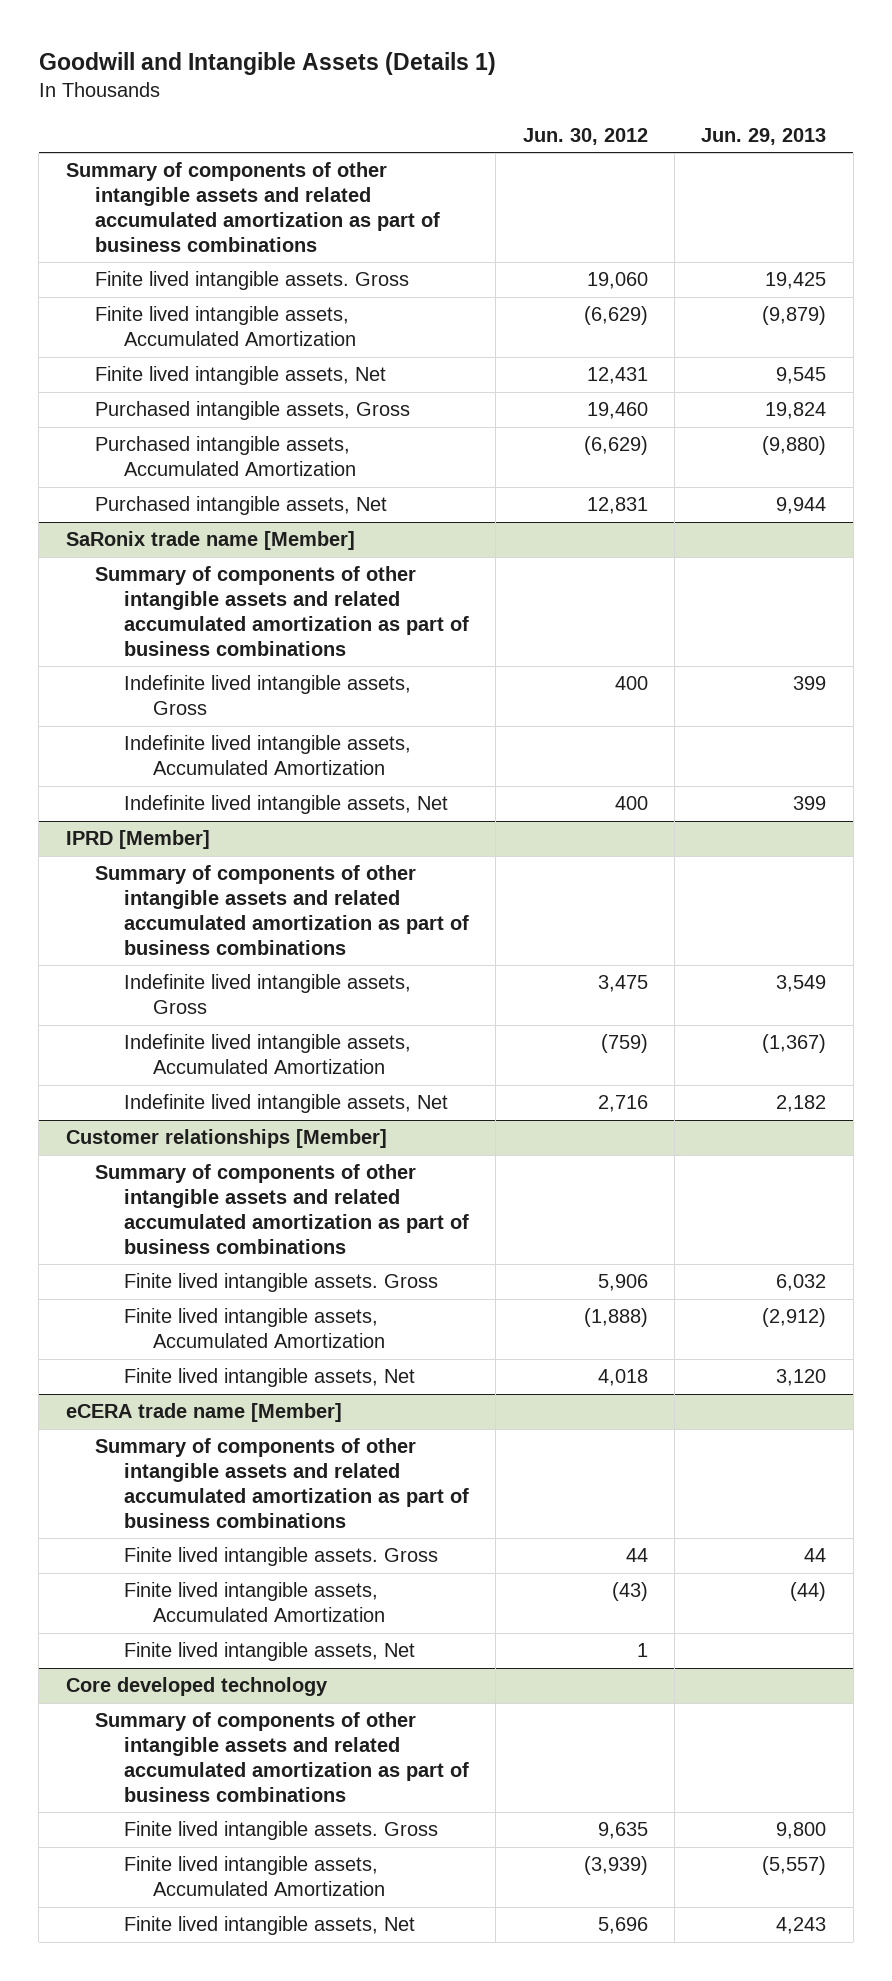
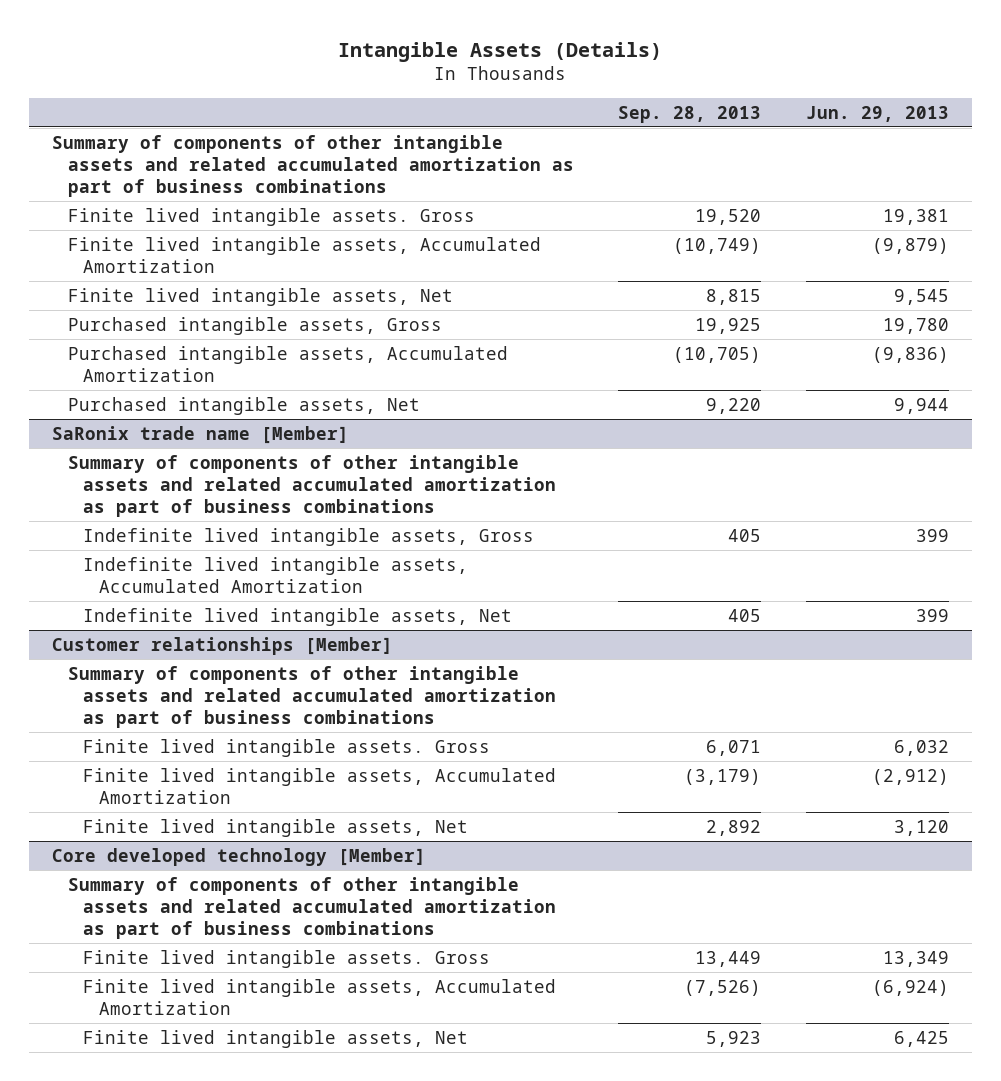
- Goodwill and Intangible Assets (Details 1)
+ Intangible Assets (Details)
- | Jun. 30, 2012 | Jun. 29, 2013
+ | Sep. 28, 2013 | Jun. 29, 2013
- Finite lived intangible assets. Gross | 19,060 | 19,425
+ Finite lived intangible assets. Gross | 19,520 | 19,381
- Purchased intangible assets, Gross | 19,460 | 19,824
- Purchased intangible assets, Accumulated Amortization | (6,629) | (9,880)
+ Purchased intangible assets, Gross | 19,925 | 19,780
+ Purchased intangible assets, Accumulated Amortization | (10,705) | (9,836)
- IPRD [Member]
- Summary of components of other intangible assets and related accumulated amortization as part of business combinations
- Indefinite lived intangible assets, Gross | 3,475 | 3,549
- Indefinite lived intangible assets, Accumulated Amortization | (759) | (1,367)
- Indefinite lived intangible assets, Net | 2,716 | 2,182
- eCERA trade name [Member]
- Summary of components of other intangible assets and related accumulated amortization as part of business combinations
- Finite lived intangible assets. Gross | 44 | 44
- Finite lived intangible assets, Accumulated Amortization | (43) | (44)
- Finite lived intangible assets, Net | 1 |
- Core developed technology
+ Core developed technology [Member]
- Finite lived intangible assets. Gross | 9,635 | 9,800
- Finite lived intangible assets, Accumulated Amortization | (3,939) | (5,557)
- Finite lived intangible assets, Net | 5,696 | 4,243
+ Finite lived intangible assets. Gross | 13,449 | 13,349
+ Finite lived intangible assets, Accumulated Amortization | (7,526) | (6,924)
+ Finite lived intangible assets, Net | 5,923 | 6,425

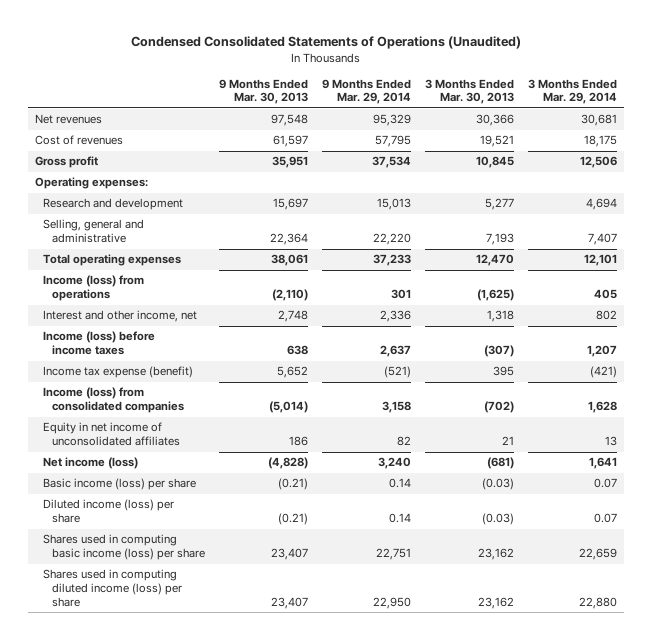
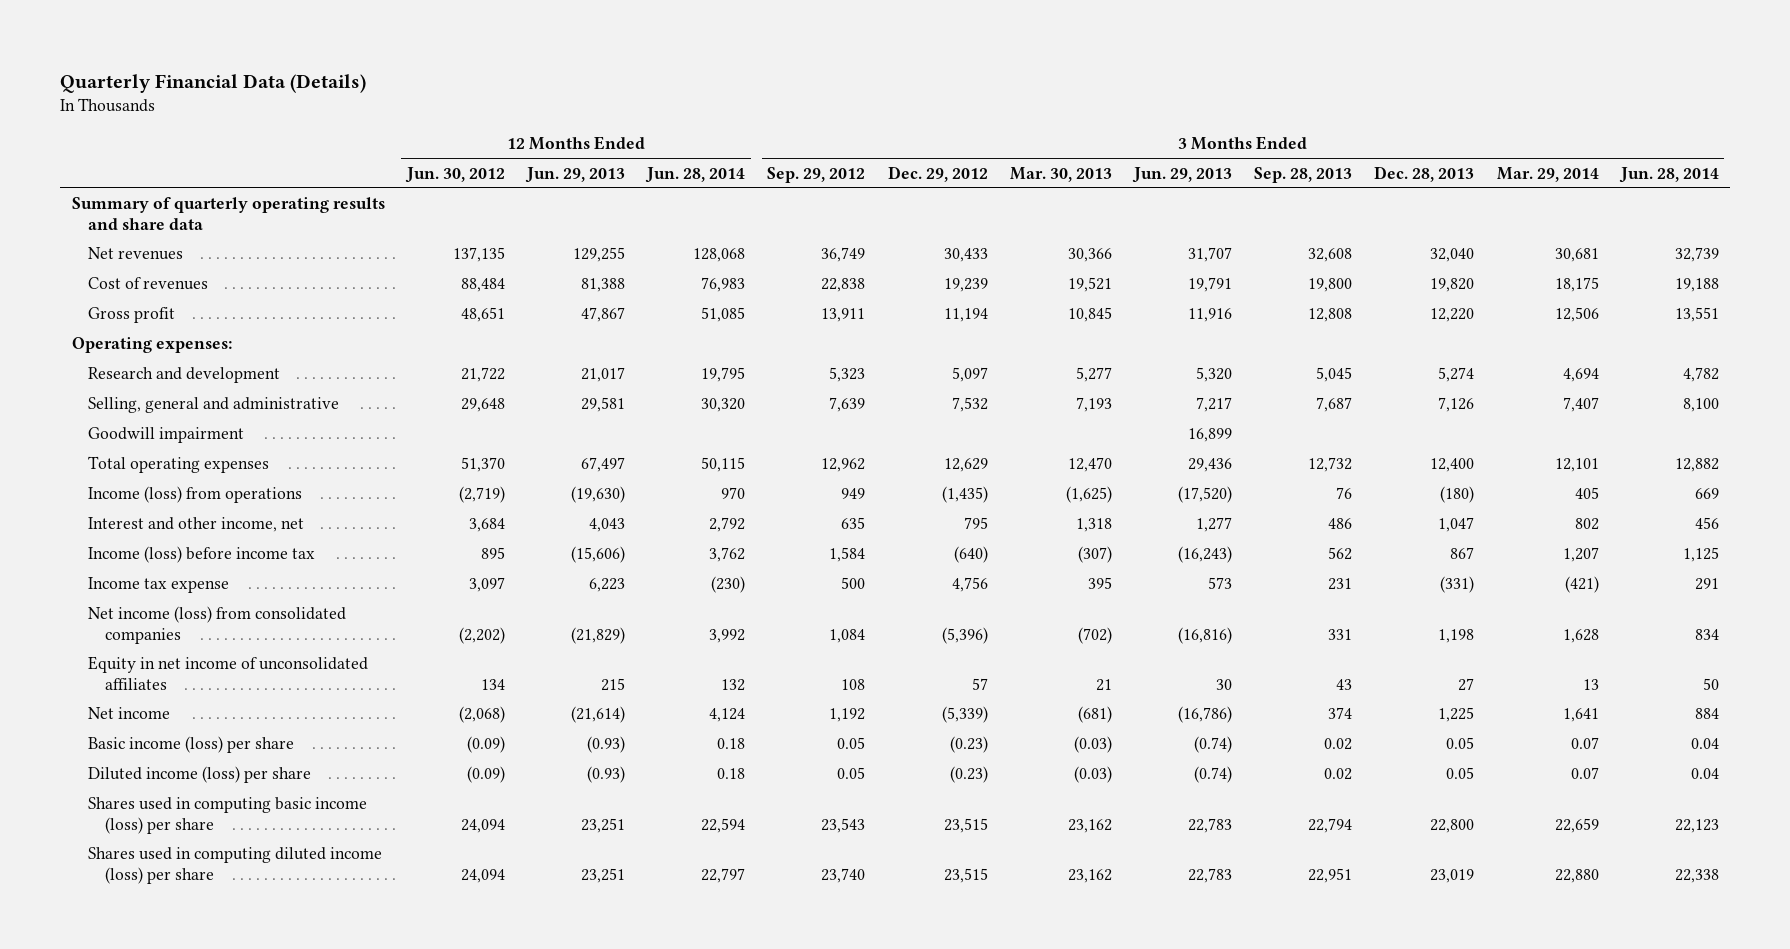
- Condensed Consolidated Statements of Operations (Unaudited)
+ Quarterly Financial Data (Details)
- | 9 Months Ended Mar. 30, 2013 | 9 Months Ended Mar. 29, 2014 | 3 Months Ended Mar. 30, 2013 | 3 Months Ended Mar. 29, 2014
+ | 12 Months Ended Jun. 30, 2012 | 12 Months Ended Jun. 29, 2013 | 12 Months Ended Jun. 28, 2014 | 3 Months Ended Sep. 29, 2012 | 3 Months Ended Dec. 29, 2012 | 3 Months Ended Mar. 30, 2013 | 3 Months Ended Jun. 29, 2013 | 3 Months Ended Sep. 28, 2013 | 3 Months Ended Dec. 28, 2013 | 3 Months Ended Mar. 29, 2014 | 3 Months Ended Jun. 28, 2014
+ Summary of quarterly operating results and share data
+ Goodwill impairment | | | | | | | 16,899 | | | |
- Income (loss) before income taxes | 638 | 2,637 | (307) | 1,207
- Income tax expense (benefit) | 5,652 | (521) | 395 | (421)
- Income (loss) from consolidated companies | (5,014) | 3,158 | (702) | 1,628
+ Income (loss) before income tax | 895 | (15,606) | 3,762 | 1,584 | (640) | (307) | (16,243) | 562 | 867 | 1,207 | 1,125
+ Income tax expense | 3,097 | 6,223 | (230) | 500 | 4,756 | 395 | 573 | 231 | (331) | (421) | 291
+ Net income (loss) from consolidated companies | (2,202) | (21,829) | 3,992 | 1,084 | (5,396) | (702) | (16,816) | 331 | 1,198 | 1,628 | 834
- Net income (loss) | (4,828) | 3,240 | (681) | 1,641
+ Net income | (2,068) | (21,614) | 4,124 | 1,192 | (5,339) | (681) | (16,786) | 374 | 1,225 | 1,641 | 884

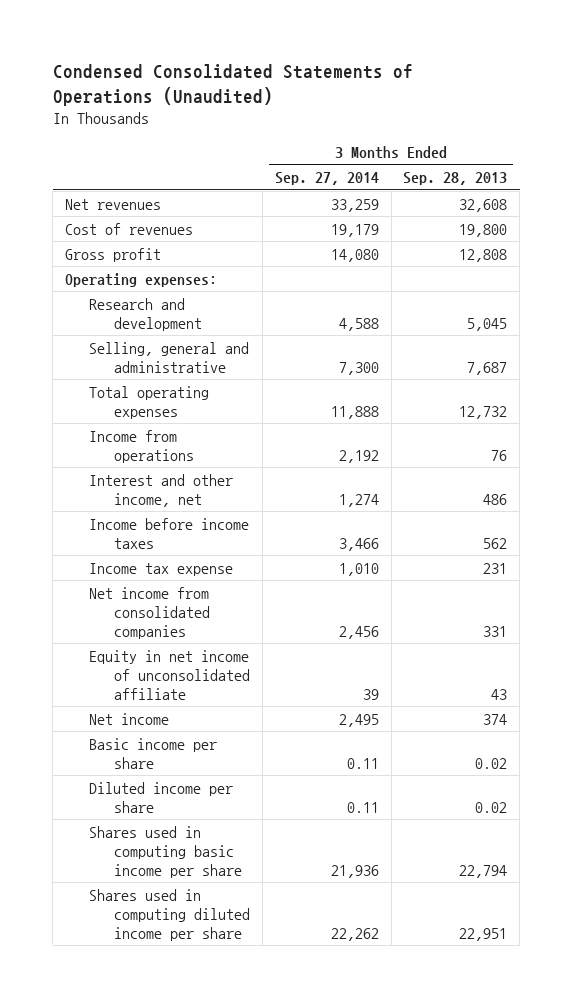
- Quarterly Financial Data (Details)
+ Condensed Consolidated Statements of Operations (Unaudited)
- | 12 Months Ended Jun. 30, 2012 | 12 Months Ended Jun. 29, 2013 | 12 Months Ended Jun. 28, 2014 | 3 Months Ended Sep. 29, 2012 | 3 Months Ended Dec. 29, 2012 | 3 Months Ended Mar. 30, 2013 | 3 Months Ended Jun. 29, 2013 | 3 Months Ended Sep. 28, 2013 | 3 Months Ended Dec. 28, 2013 | 3 Months Ended Mar. 29, 2014 | 3 Months Ended Jun. 28, 2014
+ | 3 Months Ended Sep. 27, 2014 | 3 Months Ended Sep. 28, 2013
- Summary of quarterly operating results and share data
- Goodwill impairment | | | | | | | 16,899 | | | |
- Income (loss) from operations | (2,719) | (19,630) | 970 | 949 | (1,435) | (1,625) | (17,520) | 76 | (180) | 405 | 669
+ Income from operations | 2,192 | 76
- Income (loss) before income tax | 895 | (15,606) | 3,762 | 1,584 | (640) | (307) | (16,243) | 562 | 867 | 1,207 | 1,125
+ Income before income taxes | 3,466 | 562
- Net income (loss) from consolidated companies | (2,202) | (21,829) | 3,992 | 1,084 | (5,396) | (702) | (16,816) | 331 | 1,198 | 1,628 | 834
- Equity in net income of unconsolidated affiliates | 134 | 215 | 132 | 108 | 57 | 21 | 30 | 43 | 27 | 13 | 50
+ Net income from consolidated companies | 2,456 | 331
+ Equity in net income of unconsolidated affiliate | 39 | 43
- Basic income (loss) per share | (0.09) | (0.93) | 0.18 | 0.05 | (0.23) | (0.03) | (0.74) | 0.02 | 0.05 | 0.07 | 0.04
- Diluted income (loss) per share | (0.09) | (0.93) | 0.18 | 0.05 | (0.23) | (0.03) | (0.74) | 0.02 | 0.05 | 0.07 | 0.04
- Shares used in computing basic income (loss) per share | 24,094 | 23,251 | 22,594 | 23,543 | 23,515 | 23,162 | 22,783 | 22,794 | 22,800 | 22,659 | 22,123
- Shares used in computing diluted income (loss) per share | 24,094 | 23,251 | 22,797 | 23,740 | 23,515 | 23,162 | 22,783 | 22,951 | 23,019 | 22,880 | 22,338
+ Basic income per share | 0.11 | 0.02
+ Diluted income per share | 0.11 | 0.02
+ Shares used in computing basic income per share | 21,936 | 22,794
+ Shares used in computing diluted income per share | 22,262 | 22,951

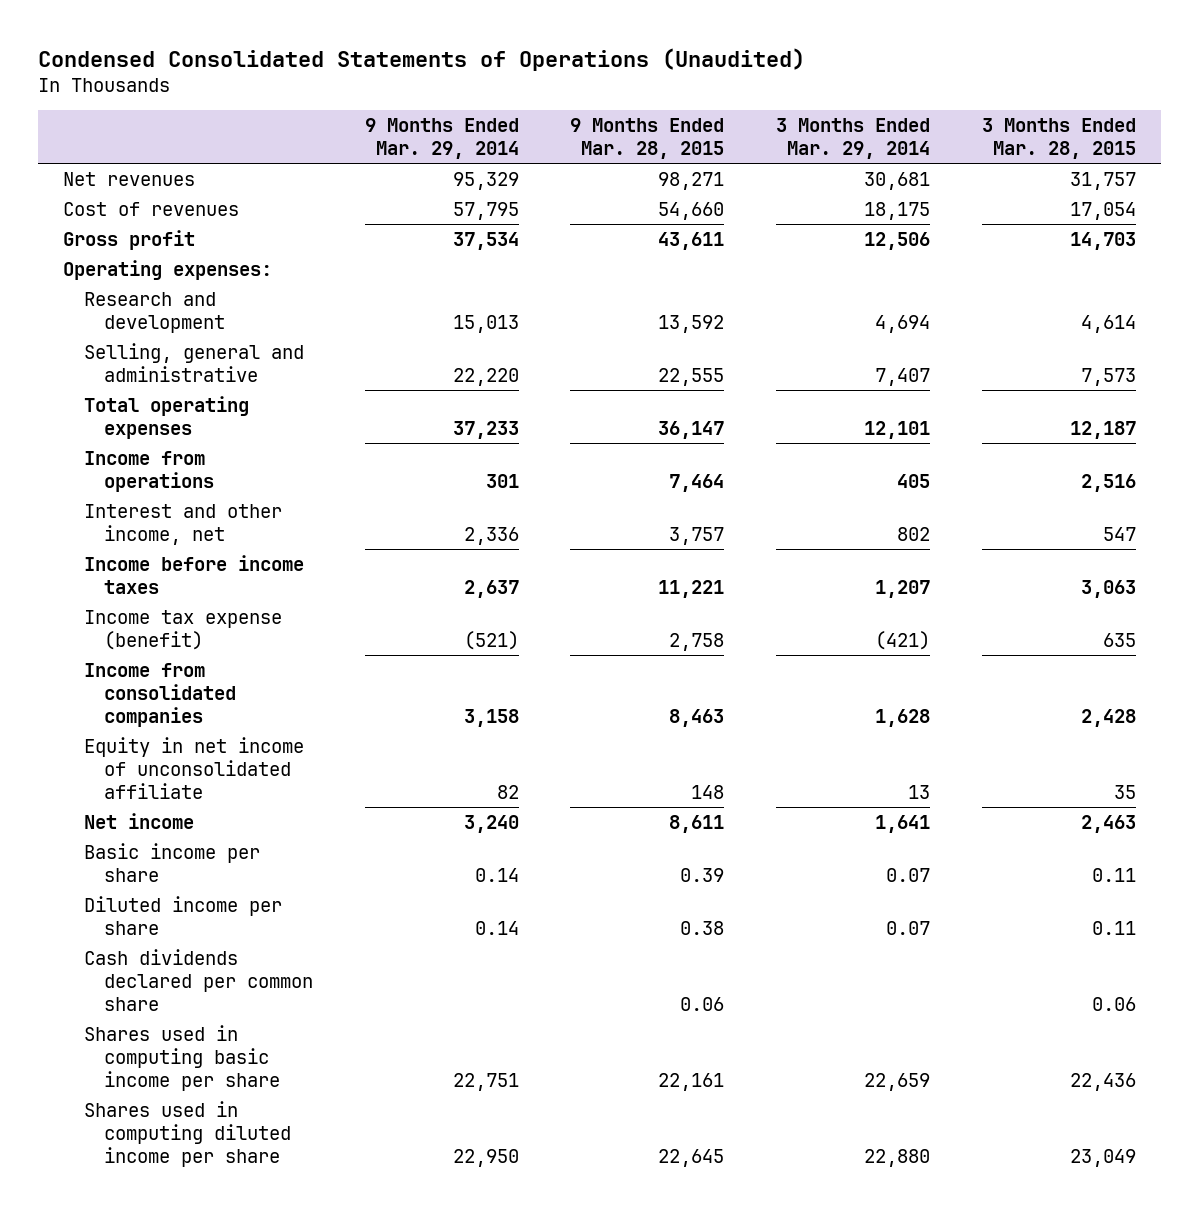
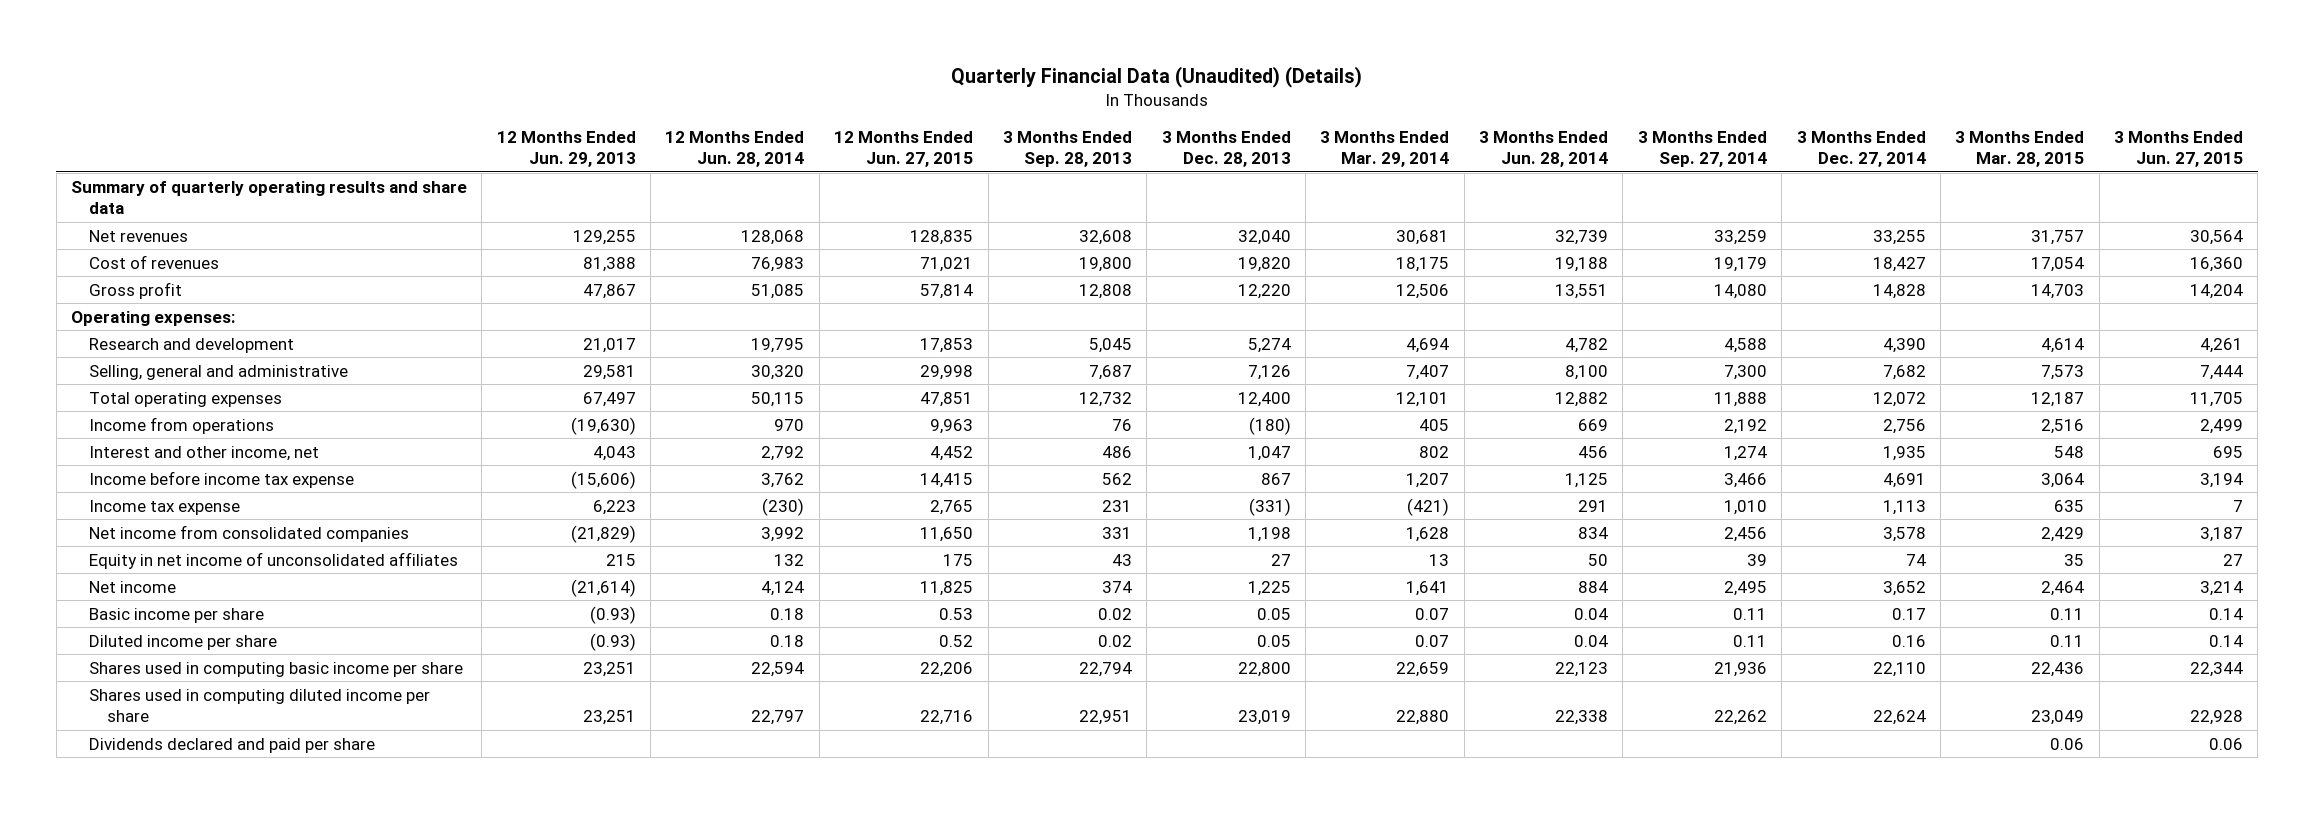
- Condensed Consolidated Statements of Operations (Unaudited)
+ Quarterly Financial Data (Unaudited) (Details)
- | 9 Months Ended Mar. 29, 2014 | 9 Months Ended Mar. 28, 2015 | 3 Months Ended Mar. 29, 2014 | 3 Months Ended Mar. 28, 2015
+ | 12 Months Ended Jun. 29, 2013 | 12 Months Ended Jun. 28, 2014 | 12 Months Ended Jun. 27, 2015 | 3 Months Ended Sep. 28, 2013 | 3 Months Ended Dec. 28, 2013 | 3 Months Ended Mar. 29, 2014 | 3 Months Ended Jun. 28, 2014 | 3 Months Ended Sep. 27, 2014 | 3 Months Ended Dec. 27, 2014 | 3 Months Ended Mar. 28, 2015 | 3 Months Ended Jun. 27, 2015
+ Summary of quarterly operating results and share data
- Interest and other income, net | 2,336 | 3,757 | 802 | 547
- Income before income taxes | 2,637 | 11,221 | 1,207 | 3,063
- Income tax expense (benefit) | (521) | 2,758 | (421) | 635
- Income from consolidated companies | 3,158 | 8,463 | 1,628 | 2,428
- Equity in net income of unconsolidated affiliate | 82 | 148 | 13 | 35
- Net income | 3,240 | 8,611 | 1,641 | 2,463
+ Interest and other income, net | 4,043 | 2,792 | 4,452 | 486 | 1,047 | 802 | 456 | 1,274 | 1,935 | 548 | 695
+ Income before income tax expense | (15,606) | 3,762 | 14,415 | 562 | 867 | 1,207 | 1,125 | 3,466 | 4,691 | 3,064 | 3,194
+ Income tax expense | 6,223 | (230) | 2,765 | 231 | (331) | (421) | 291 | 1,010 | 1,113 | 635 | 7
+ Net income from consolidated companies | (21,829) | 3,992 | 11,650 | 331 | 1,198 | 1,628 | 834 | 2,456 | 3,578 | 2,429 | 3,187
+ Equity in net income of unconsolidated affiliates | 215 | 132 | 175 | 43 | 27 | 13 | 50 | 39 | 74 | 35 | 27
+ Net income | (21,614) | 4,124 | 11,825 | 374 | 1,225 | 1,641 | 884 | 2,495 | 3,652 | 2,464 | 3,214
- Cash dividends declared per common share | | 0.06 | | 0.06
+ Dividends declared and paid per share | | | | | | | | | | 0.06 | 0.06

